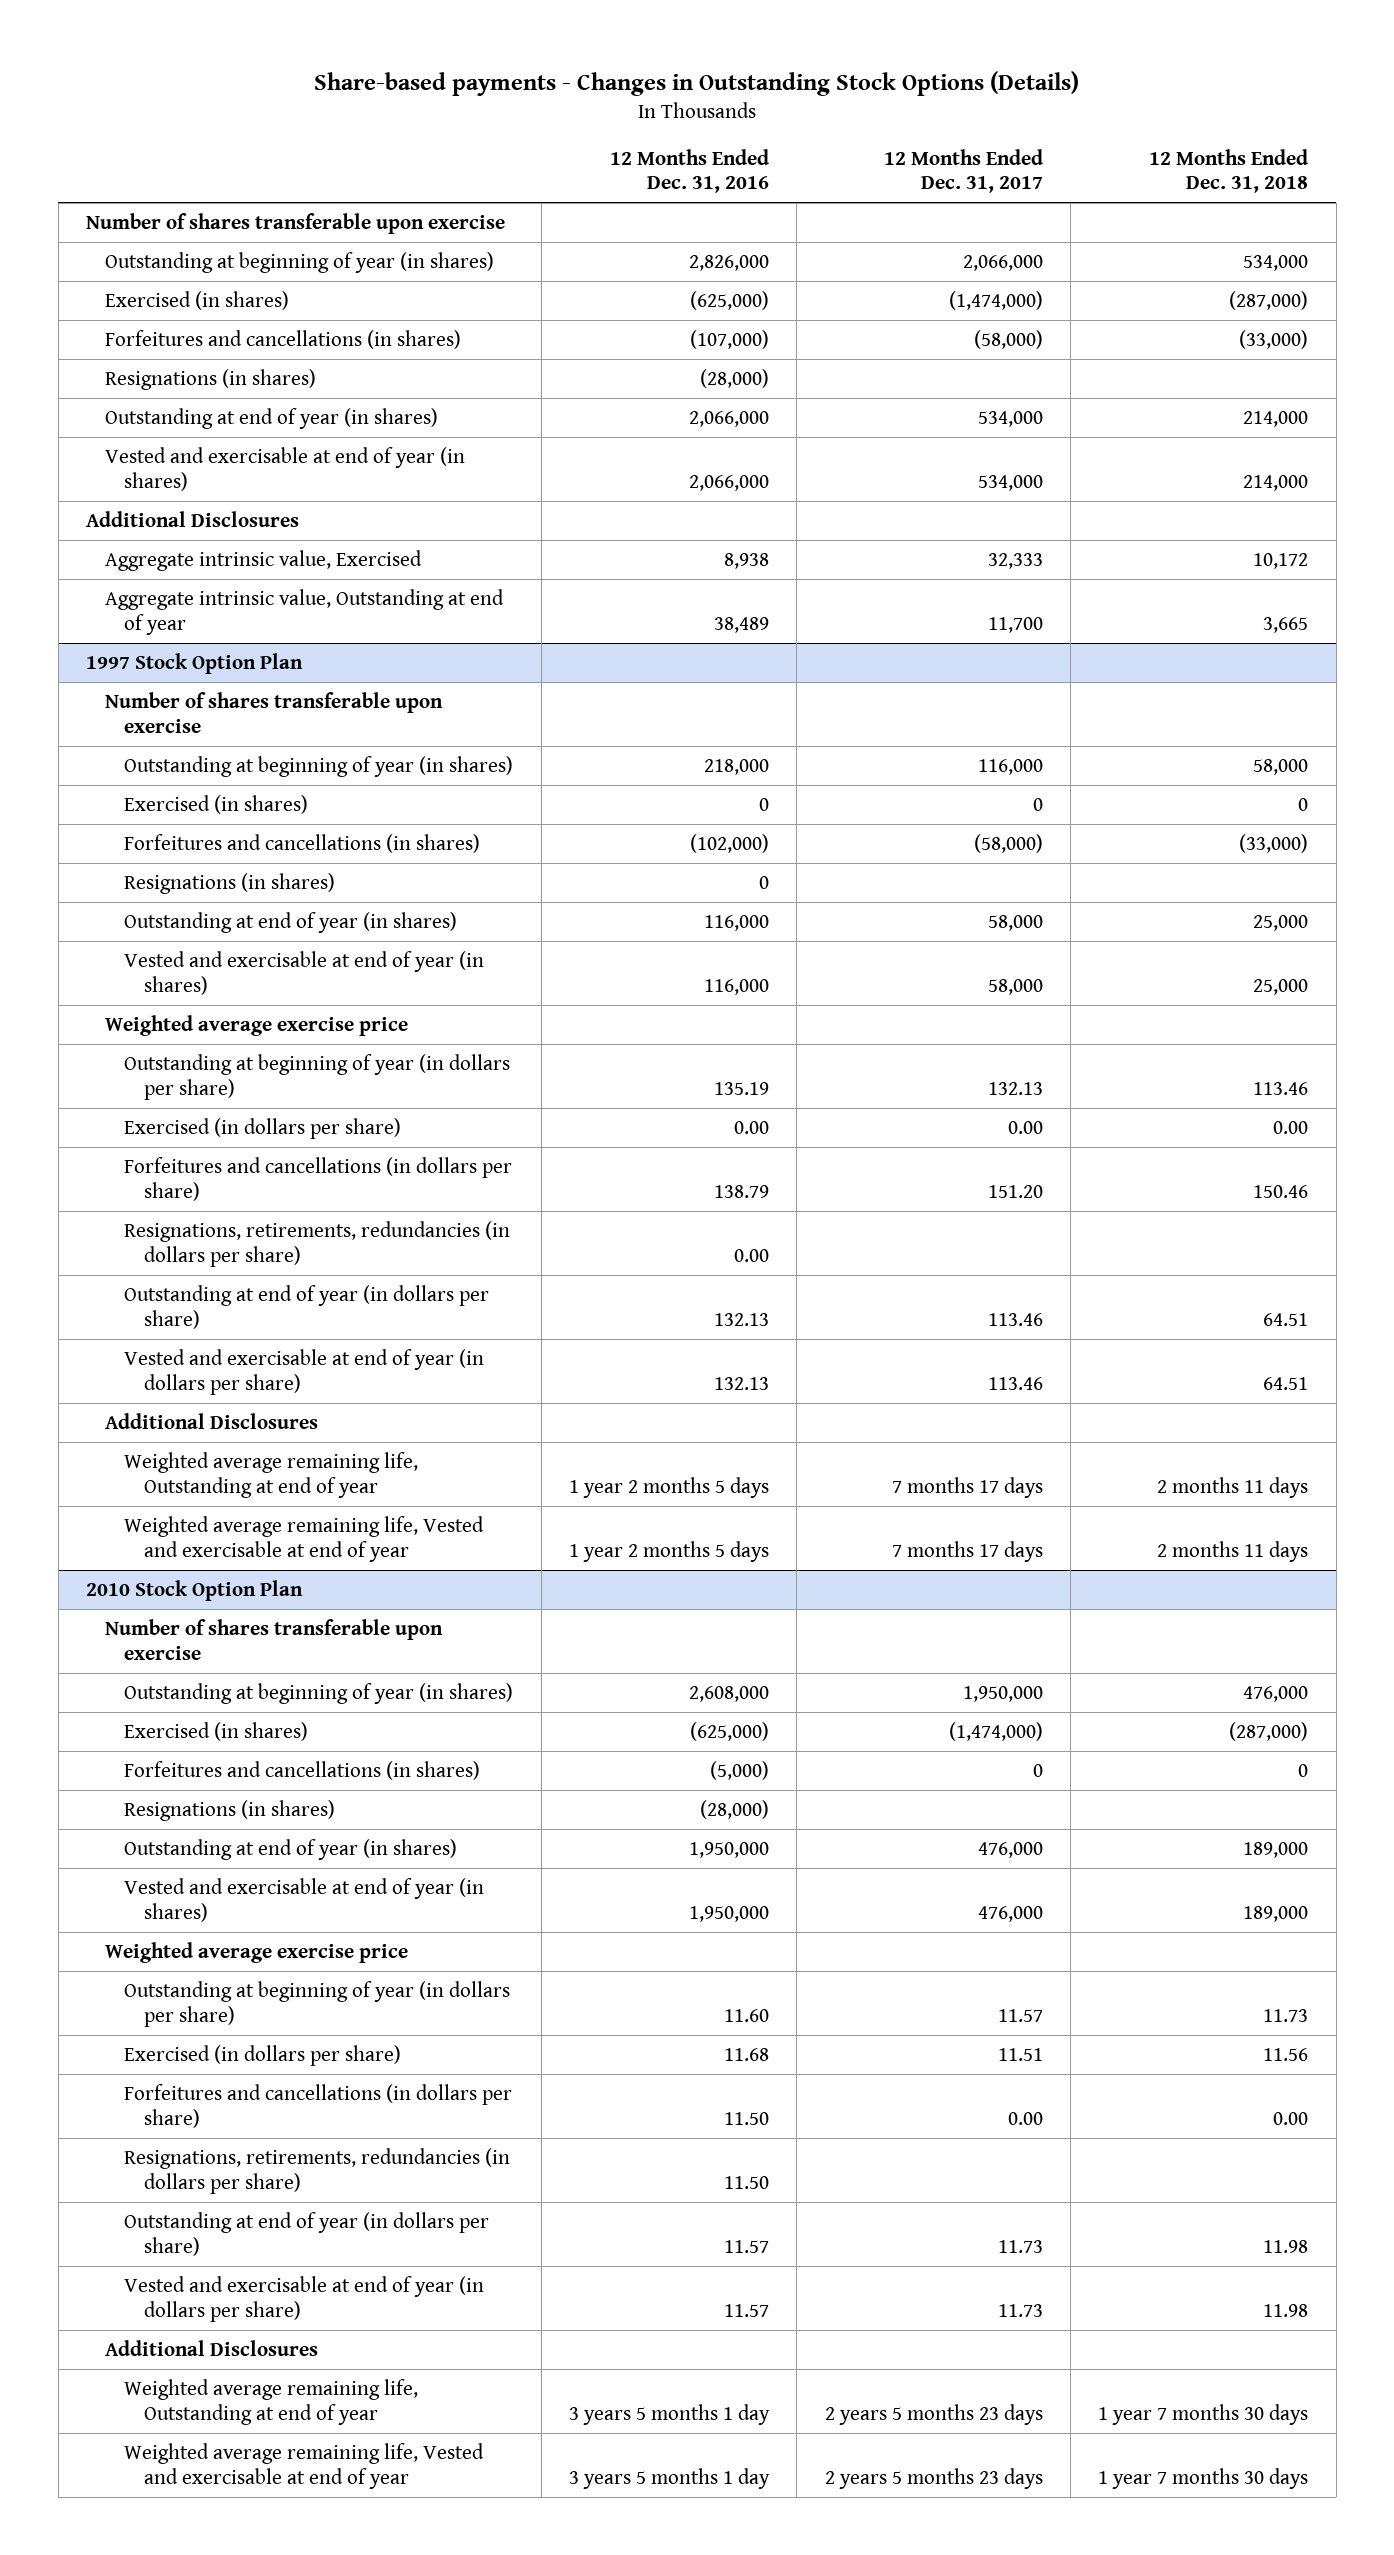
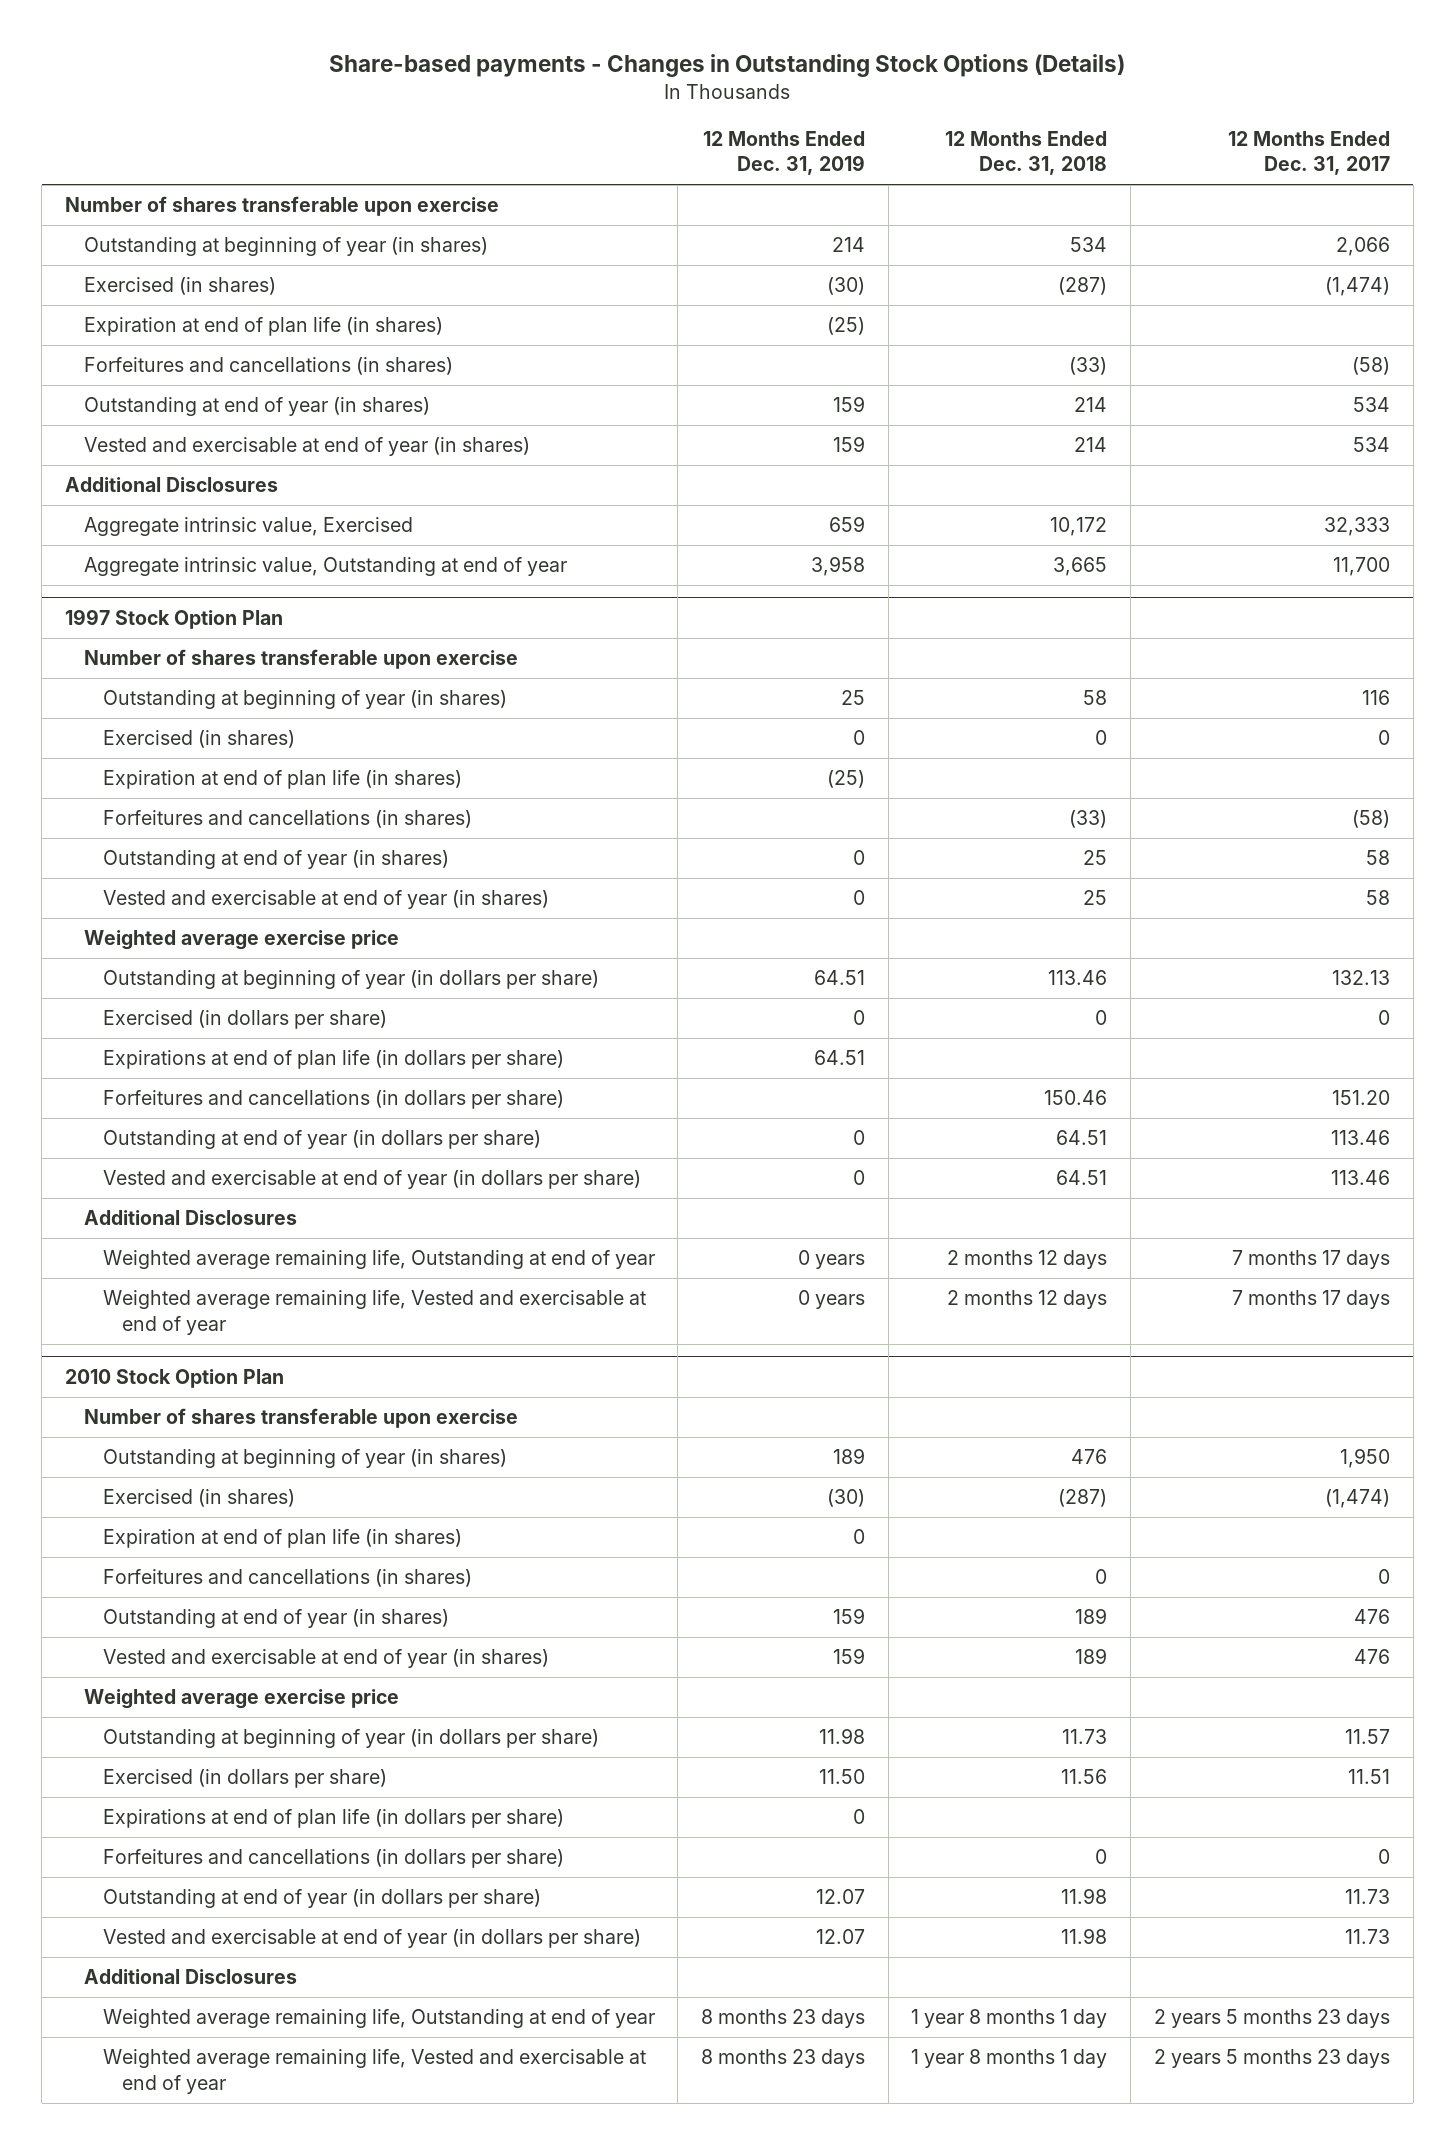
- | 12 Months Ended Dec. 31, 2016 | 12 Months Ended Dec. 31, 2017 | 12 Months Ended Dec. 31, 2018
+ | 12 Months Ended Dec. 31, 2019 | 12 Months Ended Dec. 31, 2018 | 12 Months Ended Dec. 31, 2017
- Outstanding at beginning of year (in shares) | 2,826,000 | 2,066,000 | 534,000
- Exercised (in shares) | (625,000) | (1,474,000) | (287,000)
- Forfeitures and cancellations (in shares) | (107,000) | (58,000) | (33,000)
- Resignations (in shares) | (28,000) | |
- Outstanding at end of year (in shares) | 2,066,000 | 534,000 | 214,000
- Vested and exercisable at end of year (in shares) | 2,066,000 | 534,000 | 214,000
+ Outstanding at beginning of year (in shares) | 214 | 534 | 2,066
+ Exercised (in shares) | (30) | (287) | (1,474)
+ Expiration at end of plan life (in shares) | (25) | |
+ Forfeitures and cancellations (in shares) | | (33) | (58)
+ Outstanding at end of year (in shares) | 159 | 214 | 534
+ Vested and exercisable at end of year (in shares) | 159 | 214 | 534
@ 1997 Stock Option Plan
- Outstanding at beginning of year (in shares) | 218,000 | 116,000 | 58,000
+ Outstanding at beginning of year (in shares) | 25 | 58 | 116
- Forfeitures and cancellations (in shares) | (102,000) | (58,000) | (33,000)
- Resignations (in shares) | 0 | |
- Outstanding at end of year (in shares) | 116,000 | 58,000 | 25,000
- Vested and exercisable at end of year (in shares) | 116,000 | 58,000 | 25,000
+ Expiration at end of plan life (in shares) | (25) | |
+ Forfeitures and cancellations (in shares) | | (33) | (58)
+ Outstanding at end of year (in shares) | 0 | 25 | 58
+ Vested and exercisable at end of year (in shares) | 0 | 25 | 58
- Exercised (in dollars per share) | 0.00 | 0.00 | 0.00
+ Exercised (in dollars per share) | 0 | 0 | 0
+ Expirations at end of plan life (in dollars per share) | 64.51 | |
- Resignations, retirements, redundancies (in dollars per share) | 0.00 | |
- Weighted average remaining life, Outstanding at end of year | 1 year 2 months 5 days | 7 months 17 days | 2 months 11 days
- Weighted average remaining life, Vested and exercisable at end of year | 1 year 2 months 5 days | 7 months 17 days | 2 months 11 days
+ Weighted average remaining life, Outstanding at end of year | 0 years | 2 months 12 days | 7 months 17 days
+ Weighted average remaining life, Vested and exercisable at end of year | 0 years | 2 months 12 days | 7 months 17 days
@ 2010 Stock Option Plan
- Outstanding at beginning of year (in shares) | 2,608,000 | 1,950,000 | 476,000
- Exercised (in shares) | (625,000) | (1,474,000) | (287,000)
+ Outstanding at beginning of year (in shares) | 189 | 476 | 1,950
+ Exercised (in shares) | (30) | (287) | (1,474)
+ Expiration at end of plan life (in shares) | 0 | |
- Resignations (in shares) | (28,000) | |
- Outstanding at end of year (in shares) | 1,950,000 | 476,000 | 189,000
- Vested and exercisable at end of year (in shares) | 1,950,000 | 476,000 | 189,000
+ Outstanding at end of year (in shares) | 159 | 189 | 476
+ Vested and exercisable at end of year (in shares) | 159 | 189 | 476
- Forfeitures and cancellations (in dollars per share) | 11.50 | 0.00 | 0.00
- Resignations, retirements, redundancies (in dollars per share) | 11.50 | |
+ Expirations at end of plan life (in dollars per share) | 0 | |
+ Forfeitures and cancellations (in dollars per share) | | 0 | 0
- Weighted average remaining life, Outstanding at end of year | 3 years 5 months 1 day | 2 years 5 months 23 days | 1 year 7 months 30 days
- Weighted average remaining life, Vested and exercisable at end of year | 3 years 5 months 1 day | 2 years 5 months 23 days | 1 year 7 months 30 days
+ Weighted average remaining life, Outstanding at end of year | 8 months 23 days | 1 year 8 months 1 day | 2 years 5 months 23 days
+ Weighted average remaining life, Vested and exercisable at end of year | 8 months 23 days | 1 year 8 months 1 day | 2 years 5 months 23 days

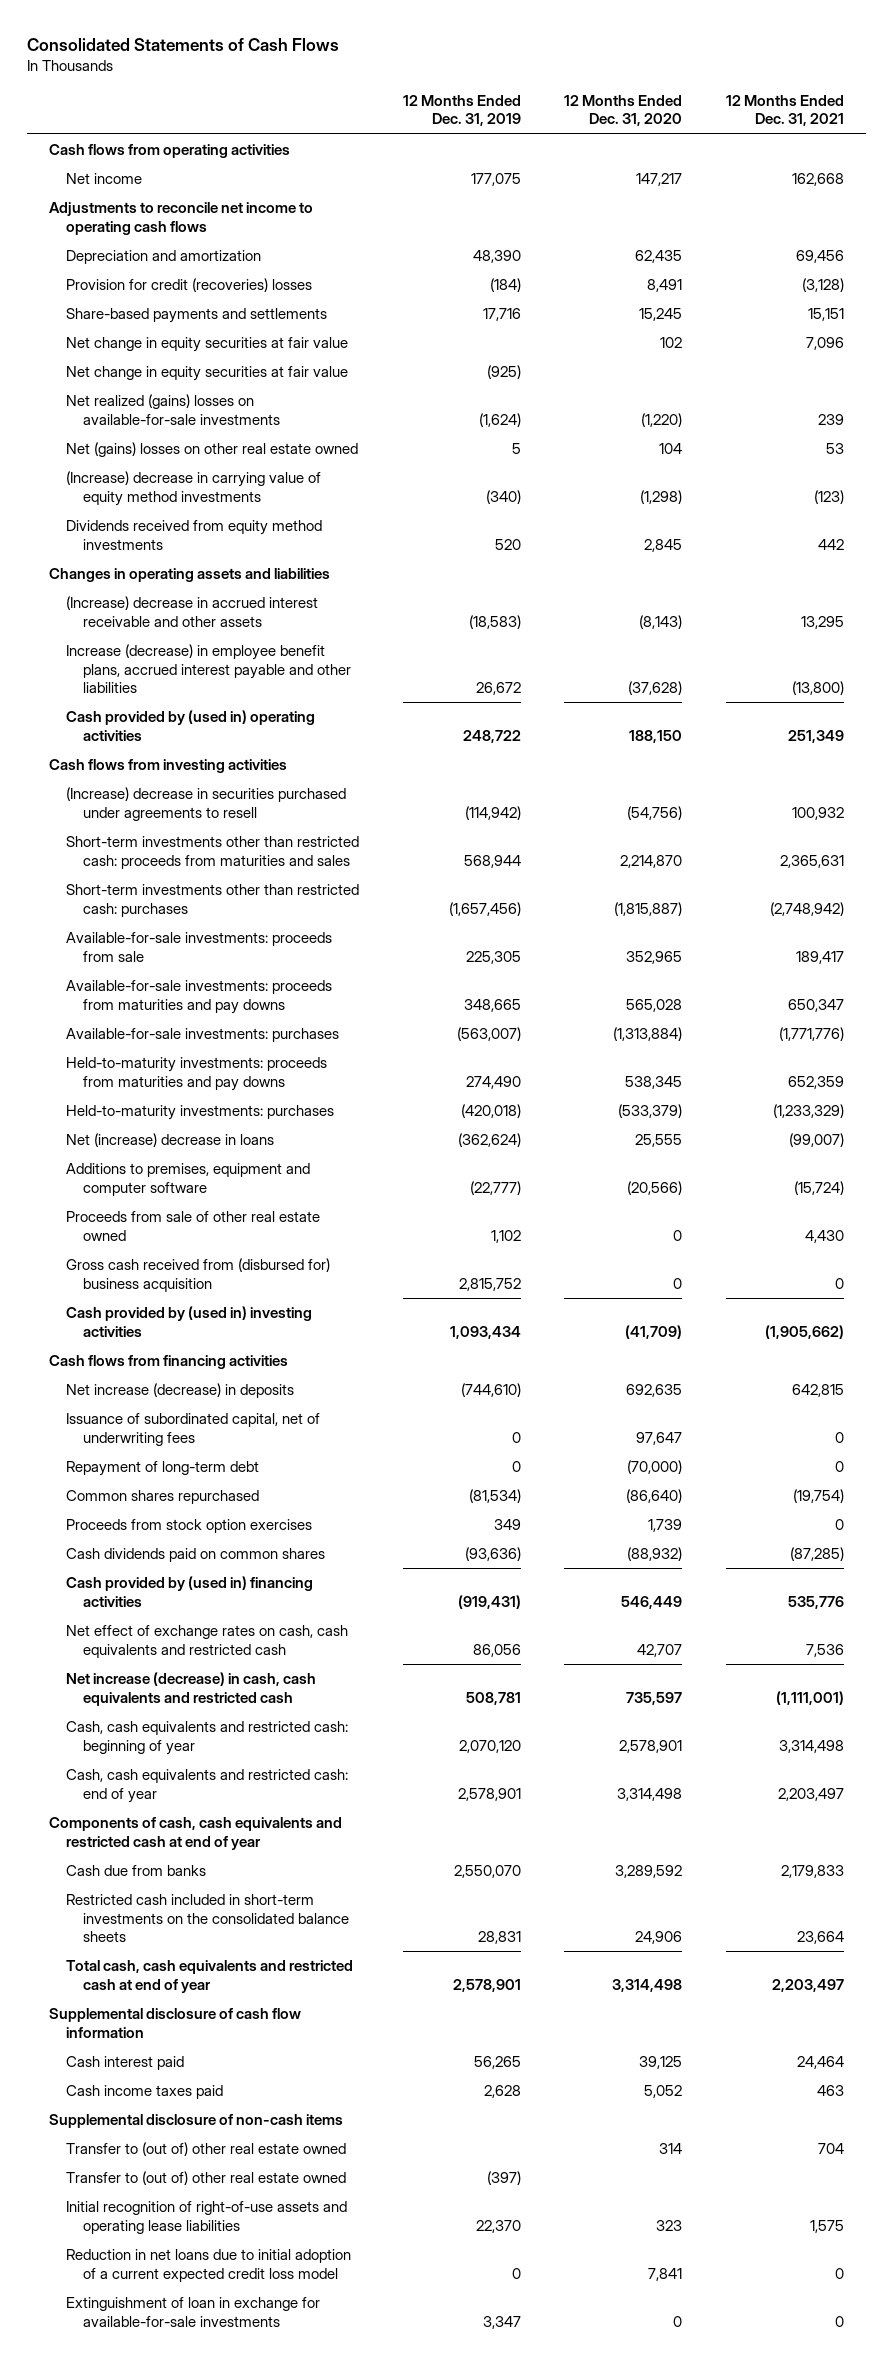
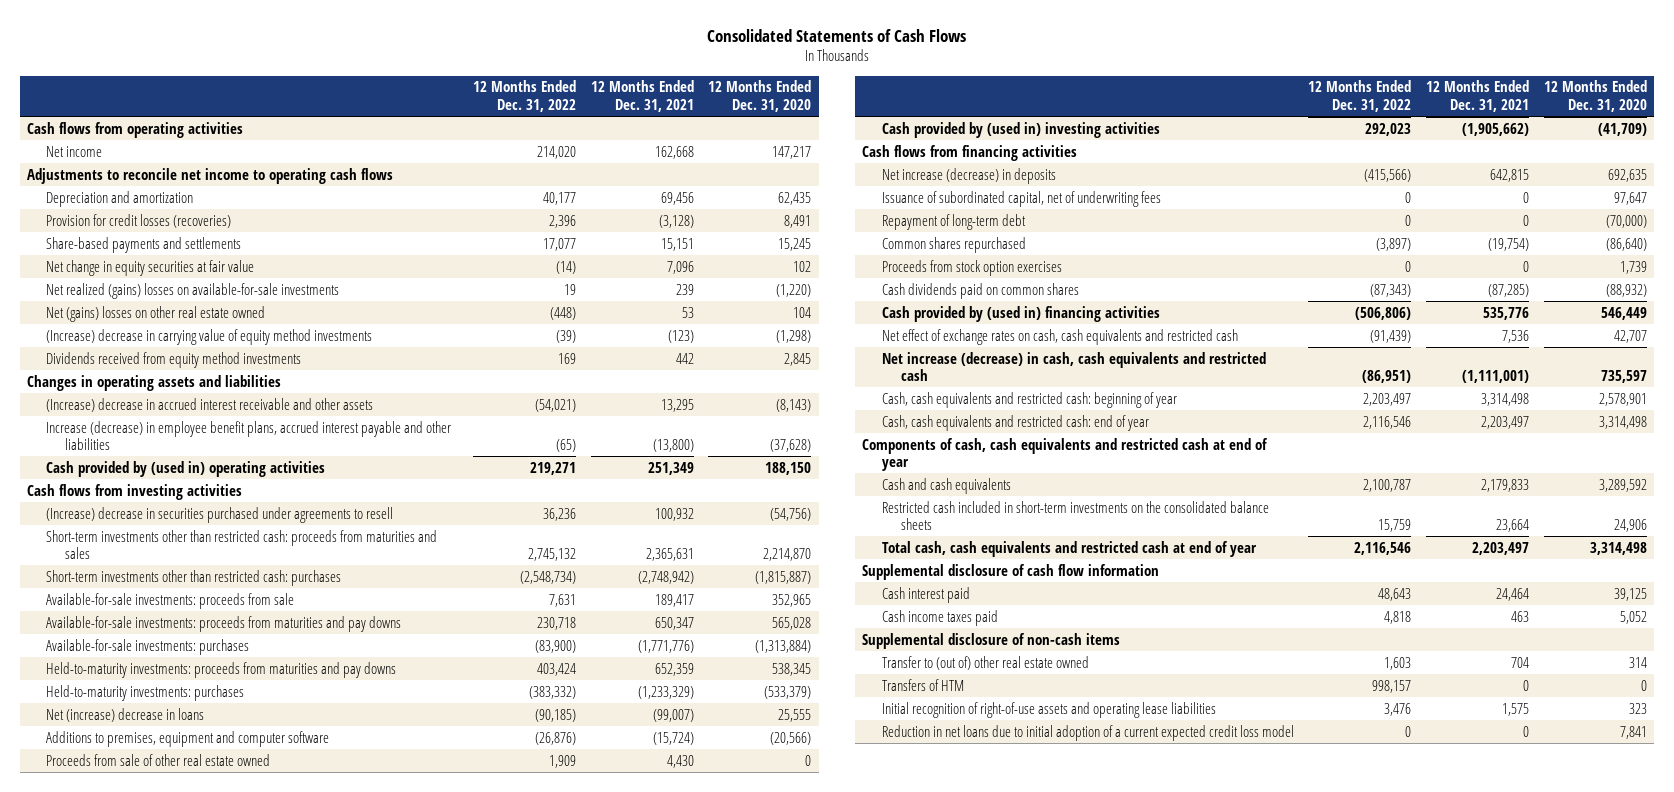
- | 12 Months Ended Dec. 31, 2019 | 12 Months Ended Dec. 31, 2020 | 12 Months Ended Dec. 31, 2021
+ | 12 Months Ended Dec. 31, 2022 | 12 Months Ended Dec. 31, 2021 | 12 Months Ended Dec. 31, 2020
- Provision for credit (recoveries) losses | (184) | 8,491 | (3,128)
+ Provision for credit losses (recoveries) | 2,396 | (3,128) | 8,491
- Net change in equity securities at fair value | (925) | |
- Gross cash received from (disbursed for) business acquisition | 2,815,752 | 0 | 0
- Cash due from banks | 2,550,070 | 3,289,592 | 2,179,833
+ Cash and cash equivalents | 2,100,787 | 2,179,833 | 3,289,592
- Transfer to (out of) other real estate owned | (397) | |
+ Transfers of HTM | 998,157 | 0 | 0
- Extinguishment of loan in exchange for available-for-sale investments | 3,347 | 0 | 0

